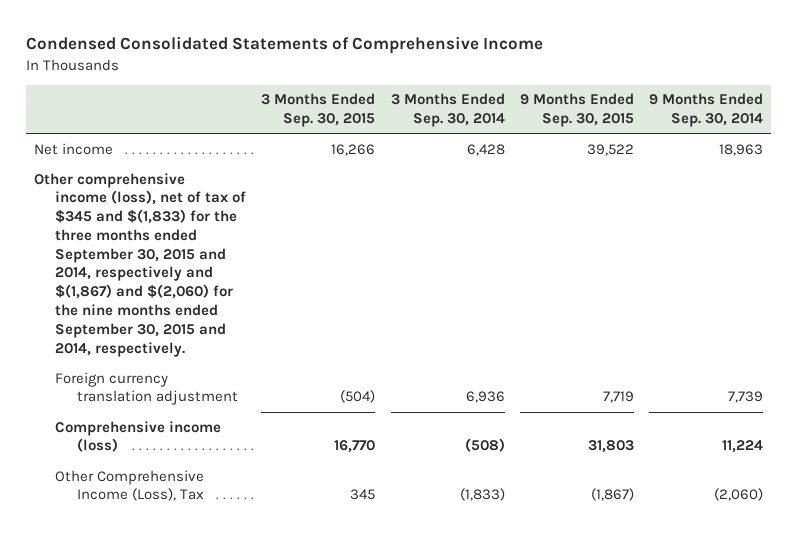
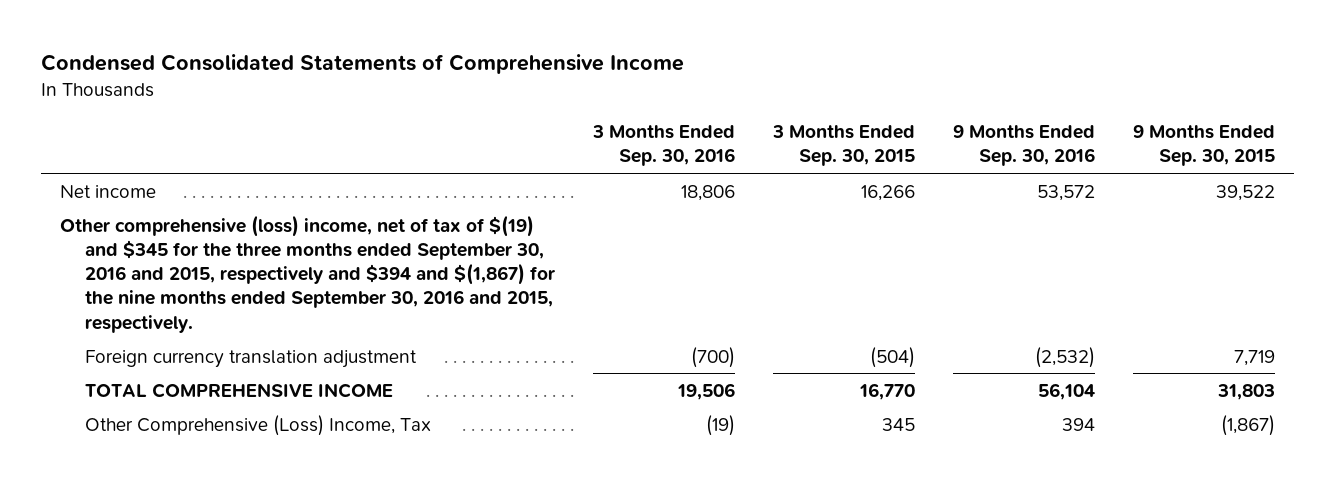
- | 3 Months Ended Sep. 30, 2015 | 3 Months Ended Sep. 30, 2014 | 9 Months Ended Sep. 30, 2015 | 9 Months Ended Sep. 30, 2014
+ | 3 Months Ended Sep. 30, 2016 | 3 Months Ended Sep. 30, 2015 | 9 Months Ended Sep. 30, 2016 | 9 Months Ended Sep. 30, 2015
- Other comprehensive income (loss), net of tax of $345 and $(1,833) for the three months ended September 30, 2015 and 2014, respectively and $(1,867) and $(2,060) for the nine months ended September 30, 2015 and 2014, respectively.
+ Other comprehensive (loss) income, net of tax of $(19) and $345 for the three months ended September 30, 2016 and 2015, respectively and $394 and $(1,867) for the nine months ended September 30, 2016 and 2015, respectively.
- Comprehensive income (loss) | 16,770 | (508) | 31,803 | 11,224
- Other Comprehensive Income (Loss), Tax | 345 | (1,833) | (1,867) | (2,060)
+ TOTAL COMPREHENSIVE INCOME | 19,506 | 16,770 | 56,104 | 31,803
+ Other Comprehensive (Loss) Income, Tax | (19) | 345 | 394 | (1,867)

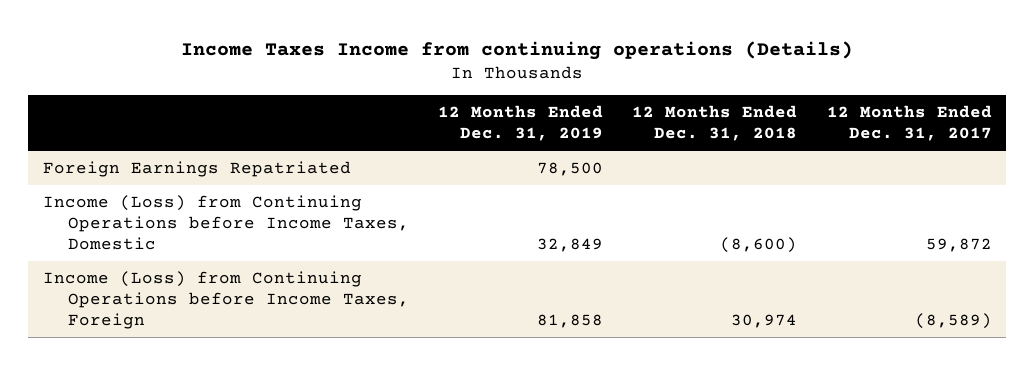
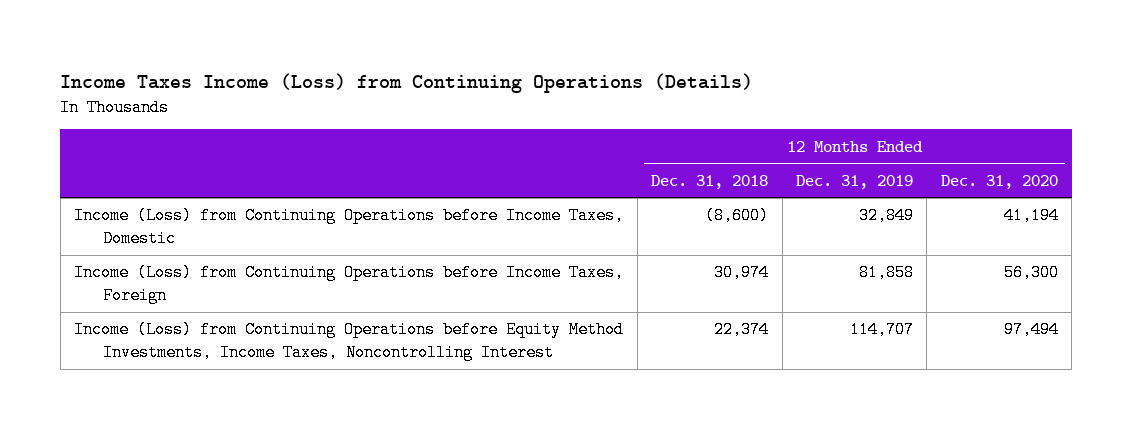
- Income Taxes Income from continuing operations (Details)
+ Income Taxes Income (Loss) from Continuing Operations (Details)
- | 12 Months Ended Dec. 31, 2019 | 12 Months Ended Dec. 31, 2018 | 12 Months Ended Dec. 31, 2017
+ | 12 Months Ended Dec. 31, 2018 | 12 Months Ended Dec. 31, 2019 | 12 Months Ended Dec. 31, 2020
- Foreign Earnings Repatriated | 78,500 | |
+ Income (Loss) from Continuing Operations before Equity Method Investments, Income Taxes, Noncontrolling Interest | 22,374 | 114,707 | 97,494

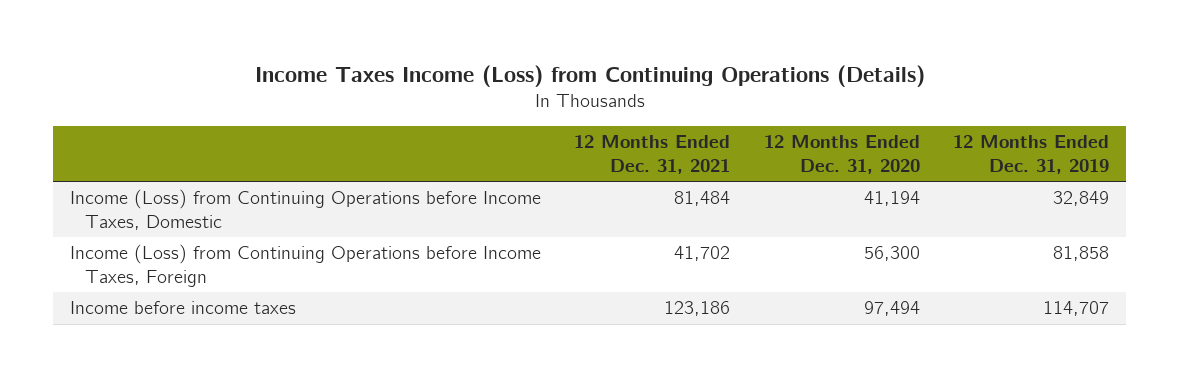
- | 12 Months Ended Dec. 31, 2018 | 12 Months Ended Dec. 31, 2019 | 12 Months Ended Dec. 31, 2020
+ | 12 Months Ended Dec. 31, 2021 | 12 Months Ended Dec. 31, 2020 | 12 Months Ended Dec. 31, 2019
- Income (Loss) from Continuing Operations before Equity Method Investments, Income Taxes, Noncontrolling Interest | 22,374 | 114,707 | 97,494
+ Income before income taxes | 123,186 | 97,494 | 114,707

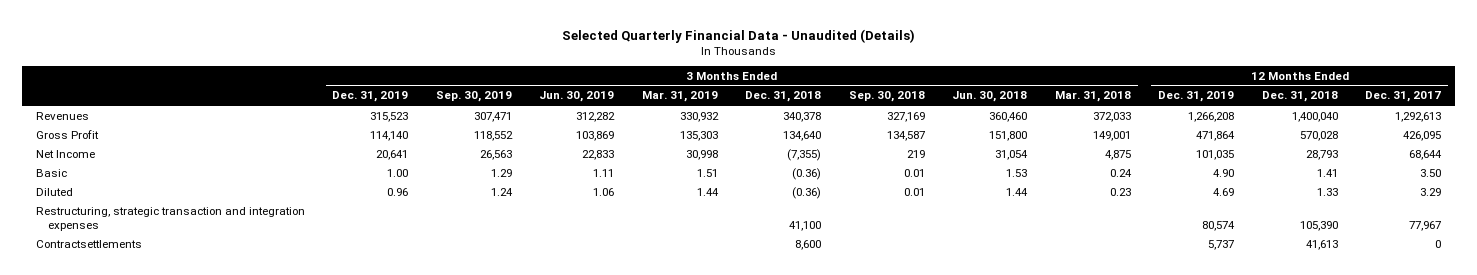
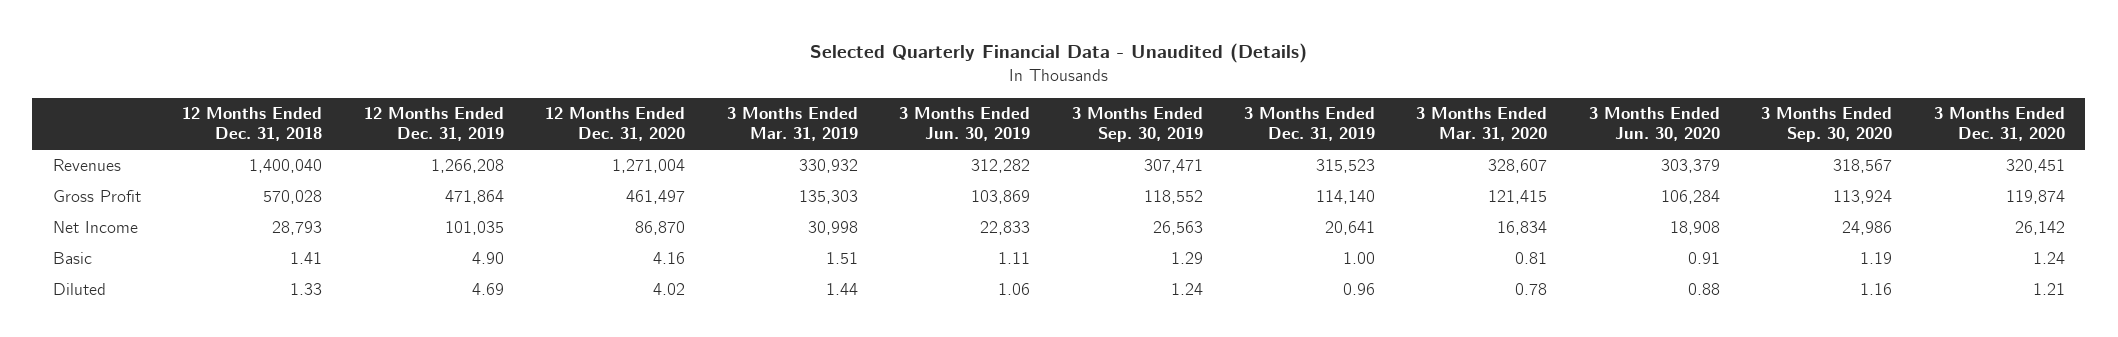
- | 3 Months Ended Dec. 31, 2019 | 3 Months Ended Sep. 30, 2019 | 3 Months Ended Jun. 30, 2019 | 3 Months Ended Mar. 31, 2019 | 3 Months Ended Dec. 31, 2018 | 3 Months Ended Sep. 30, 2018 | 3 Months Ended Jun. 30, 2018 | 3 Months Ended Mar. 31, 2018 | 12 Months Ended Dec. 31, 2019 | 12 Months Ended Dec. 31, 2018 | 12 Months Ended Dec. 31, 2017
+ | 12 Months Ended Dec. 31, 2018 | 12 Months Ended Dec. 31, 2019 | 12 Months Ended Dec. 31, 2020 | 3 Months Ended Mar. 31, 2019 | 3 Months Ended Jun. 30, 2019 | 3 Months Ended Sep. 30, 2019 | 3 Months Ended Dec. 31, 2019 | 3 Months Ended Mar. 31, 2020 | 3 Months Ended Jun. 30, 2020 | 3 Months Ended Sep. 30, 2020 | 3 Months Ended Dec. 31, 2020
- Restructuring, strategic transaction and integration expenses | | | | | 41,100 | | | | 80,574 | 105,390 | 77,967
- Contractsettlements | | | | | 8,600 | | | | 5,737 | 41,613 | 0

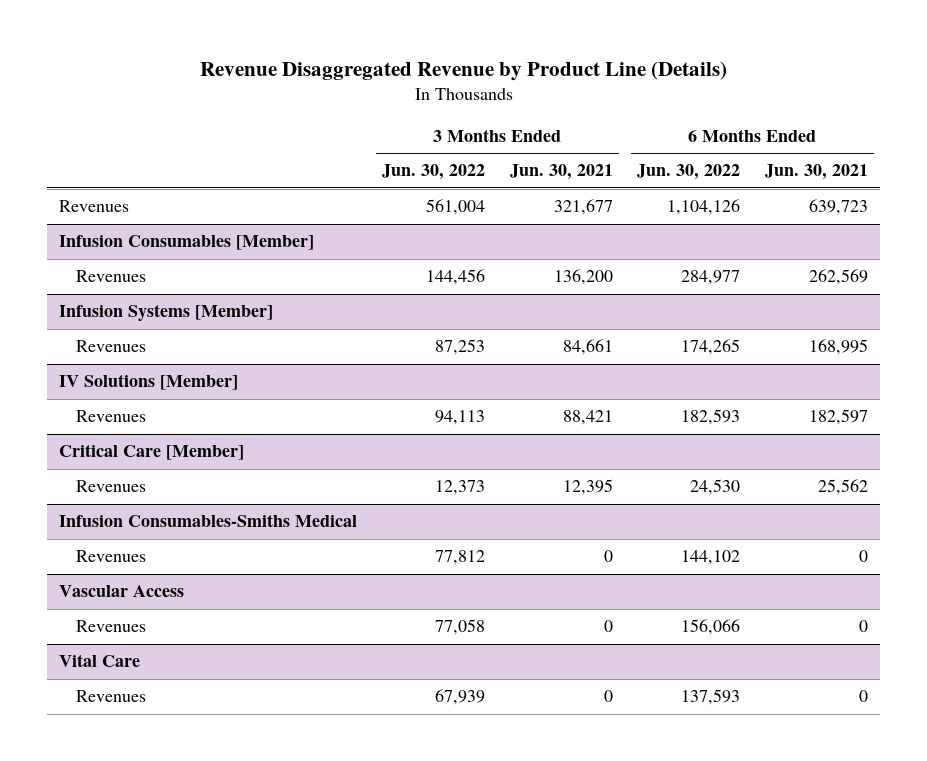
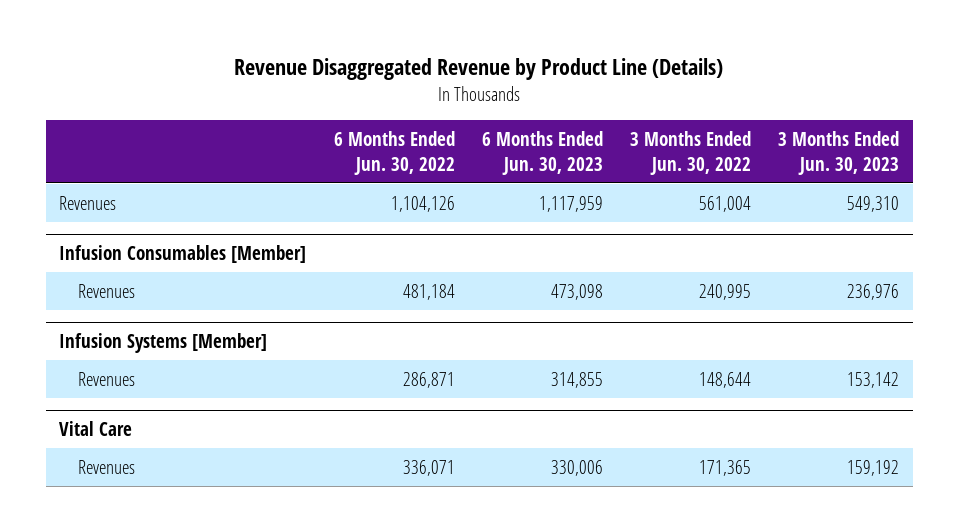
- | 3 Months Ended Jun. 30, 2022 | 3 Months Ended Jun. 30, 2021 | 6 Months Ended Jun. 30, 2022 | 6 Months Ended Jun. 30, 2021
+ | 6 Months Ended Jun. 30, 2022 | 6 Months Ended Jun. 30, 2023 | 3 Months Ended Jun. 30, 2022 | 3 Months Ended Jun. 30, 2023
@ Infusion Consumables [Member]
- Revenues | 144,456 | 136,200 | 284,977 | 262,569
+ Revenues | 481,184 | 473,098 | 240,995 | 236,976
@ Infusion Systems [Member]
- Revenues | 87,253 | 84,661 | 174,265 | 168,995
- IV Solutions [Member]
- Revenues | 94,113 | 88,421 | 182,593 | 182,597
- Critical Care [Member]
- Revenues | 12,373 | 12,395 | 24,530 | 25,562
- Infusion Consumables-Smiths Medical
- Revenues | 77,812 | 0 | 144,102 | 0
- Vascular Access
- Revenues | 77,058 | 0 | 156,066 | 0
@ Infusion Systems [Member]
+ Revenues | 286,871 | 314,855 | 148,644 | 153,142
@ Vital Care
- Revenues | 67,939 | 0 | 137,593 | 0
+ Revenues | 336,071 | 330,006 | 171,365 | 159,192

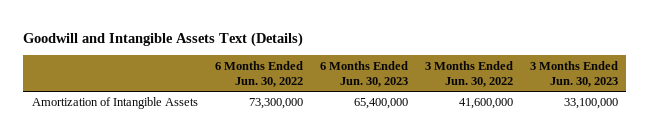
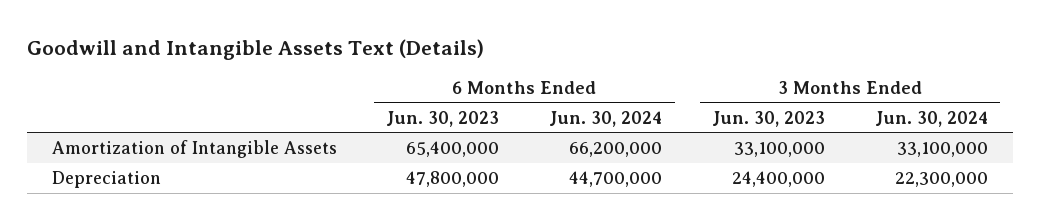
- | 6 Months Ended Jun. 30, 2022 | 6 Months Ended Jun. 30, 2023 | 3 Months Ended Jun. 30, 2022 | 3 Months Ended Jun. 30, 2023
+ | 6 Months Ended Jun. 30, 2023 | 6 Months Ended Jun. 30, 2024 | 3 Months Ended Jun. 30, 2023 | 3 Months Ended Jun. 30, 2024
+ Depreciation | 47,800,000 | 44,700,000 | 24,400,000 | 22,300,000

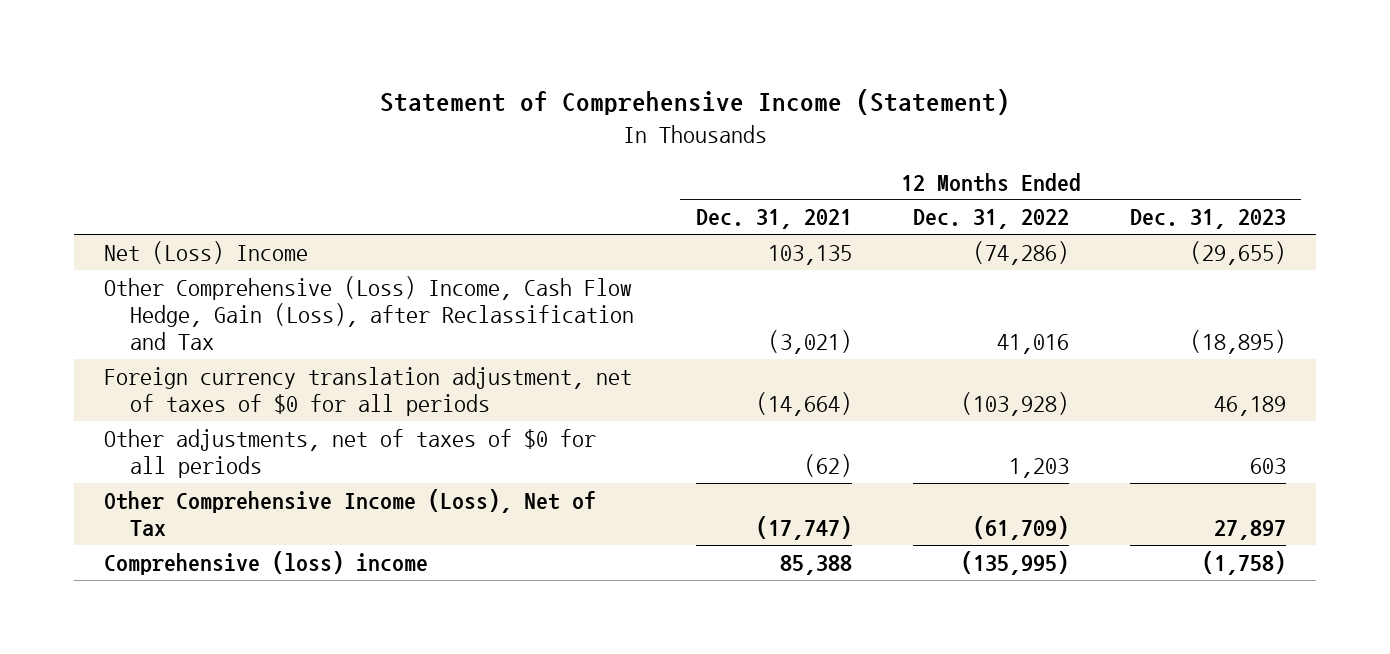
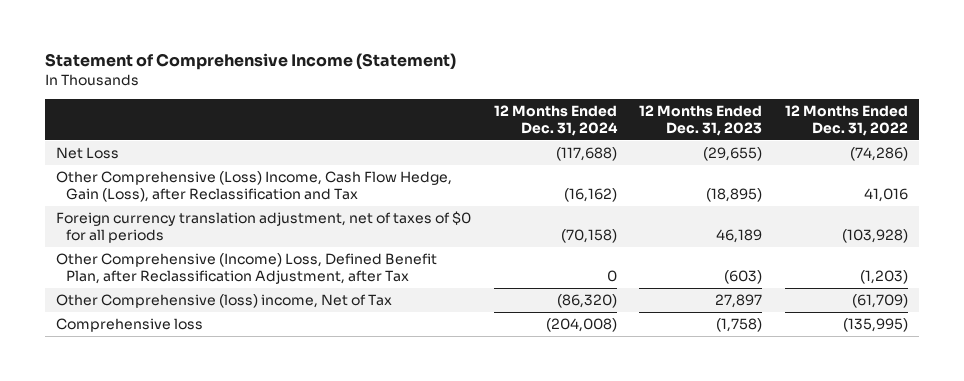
- | 12 Months Ended Dec. 31, 2021 | 12 Months Ended Dec. 31, 2022 | 12 Months Ended Dec. 31, 2023
+ | 12 Months Ended Dec. 31, 2024 | 12 Months Ended Dec. 31, 2023 | 12 Months Ended Dec. 31, 2022
- Net (Loss) Income | 103,135 | (74,286) | (29,655)
+ Net Loss | (117,688) | (29,655) | (74,286)
- Other adjustments, net of taxes of $0 for all periods | (62) | 1,203 | 603
- Other Comprehensive Income (Loss), Net of Tax | (17,747) | (61,709) | 27,897
- Comprehensive (loss) income | 85,388 | (135,995) | (1,758)
+ Other Comprehensive (Income) Loss, Defined Benefit Plan, after Reclassification Adjustment, after Tax | 0 | (603) | (1,203)
+ Other Comprehensive (loss) income, Net of Tax | (86,320) | 27,897 | (61,709)
+ Comprehensive loss | (204,008) | (1,758) | (135,995)

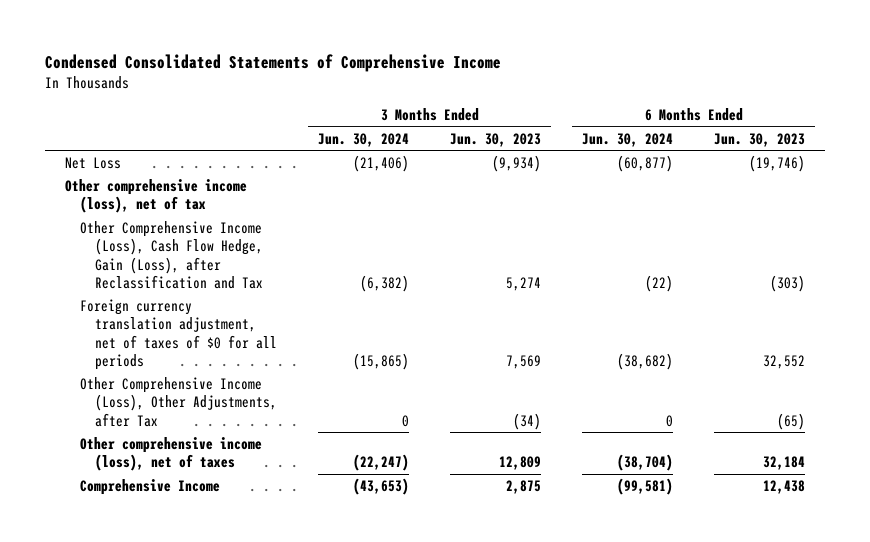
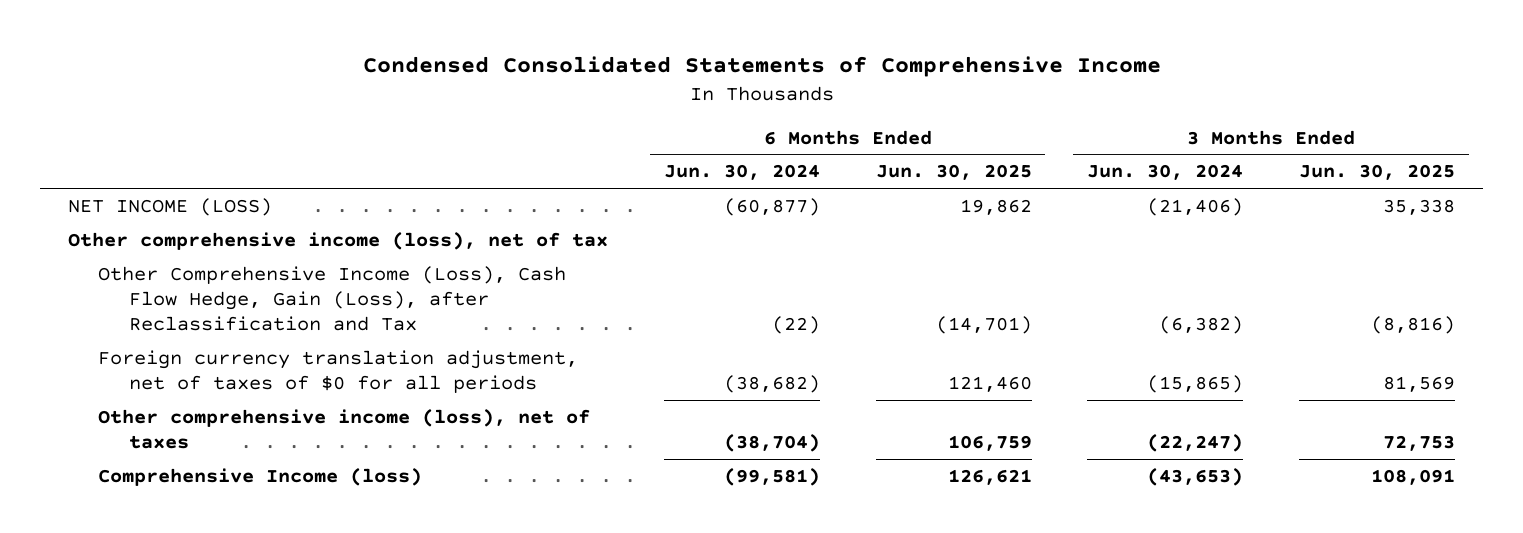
- | 3 Months Ended Jun. 30, 2024 | 3 Months Ended Jun. 30, 2023 | 6 Months Ended Jun. 30, 2024 | 6 Months Ended Jun. 30, 2023
+ | 6 Months Ended Jun. 30, 2024 | 6 Months Ended Jun. 30, 2025 | 3 Months Ended Jun. 30, 2024 | 3 Months Ended Jun. 30, 2025
- Net Loss | (21,406) | (9,934) | (60,877) | (19,746)
+ NET INCOME (LOSS) | (60,877) | 19,862 | (21,406) | 35,338
- Other Comprehensive Income (Loss), Other Adjustments, after Tax | 0 | (34) | 0 | (65)
- Comprehensive Income | (43,653) | 2,875 | (99,581) | 12,438
+ Comprehensive Income (loss) | (99,581) | 126,621 | (43,653) | 108,091

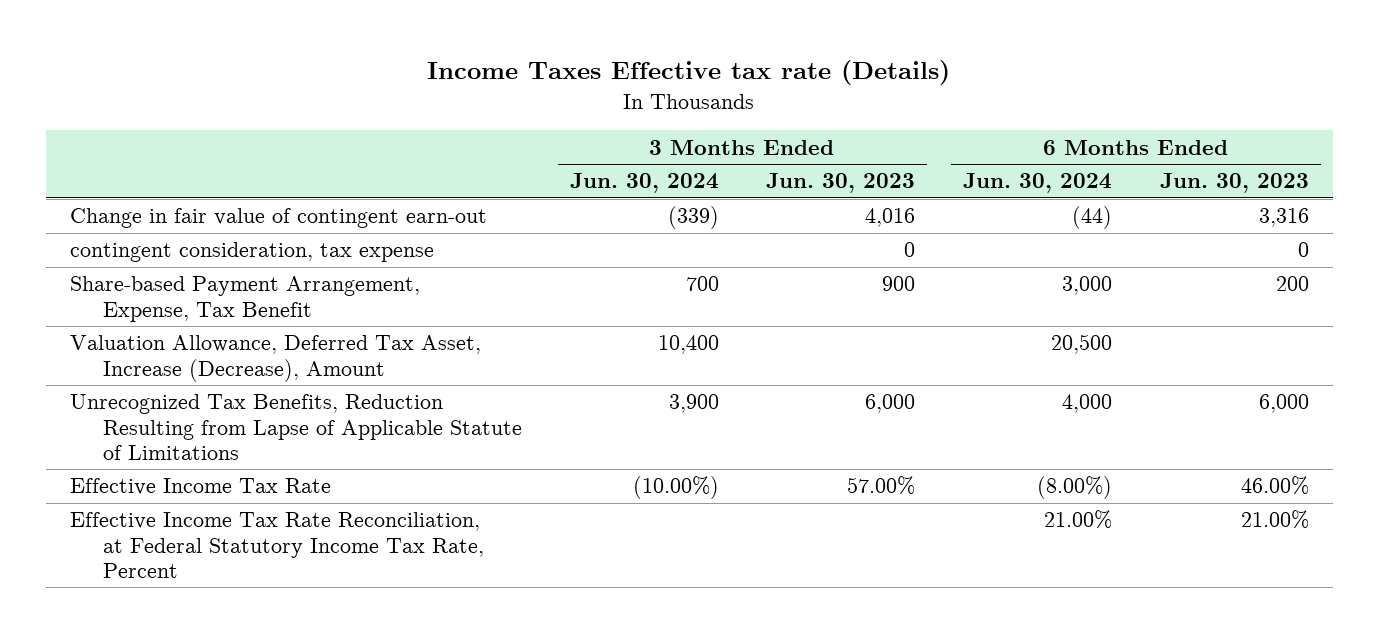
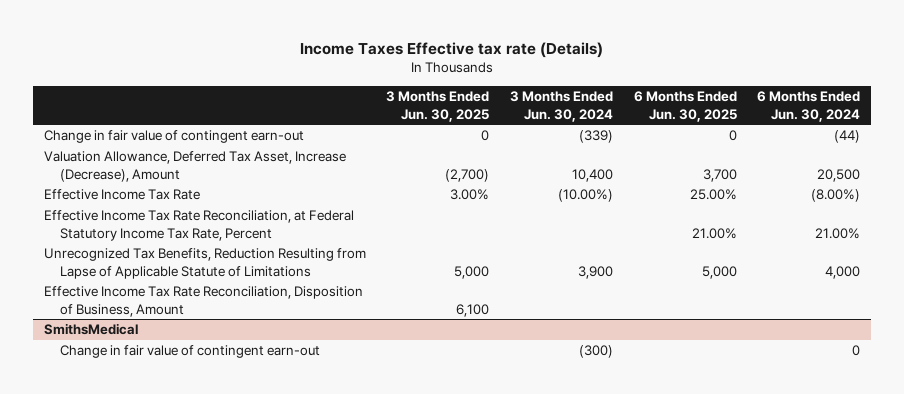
- | 3 Months Ended Jun. 30, 2024 | 3 Months Ended Jun. 30, 2023 | 6 Months Ended Jun. 30, 2024 | 6 Months Ended Jun. 30, 2023
+ | 3 Months Ended Jun. 30, 2025 | 3 Months Ended Jun. 30, 2024 | 6 Months Ended Jun. 30, 2025 | 6 Months Ended Jun. 30, 2024
- contingent consideration, tax expense | | 0 | | 0
- Share-based Payment Arrangement, Expense, Tax Benefit | 700 | 900 | 3,000 | 200
moved down: Unrecognized Tax Benefits, Reduction Resulting from Lapse of Applicable Statute of Limitations | 5,000 | 3,900 | 5,000 | 4,000
+ Effective Income Tax Rate Reconciliation, Disposition of Business, Amount | 6,100 | | |
+ SmithsMedical
+ Change in fair value of contingent earn-out | | (300) | | 0

